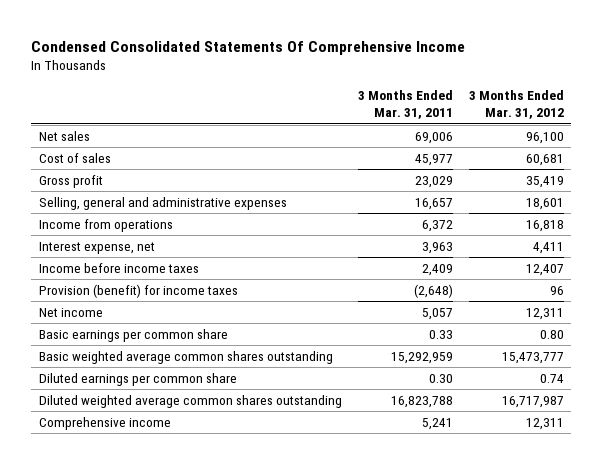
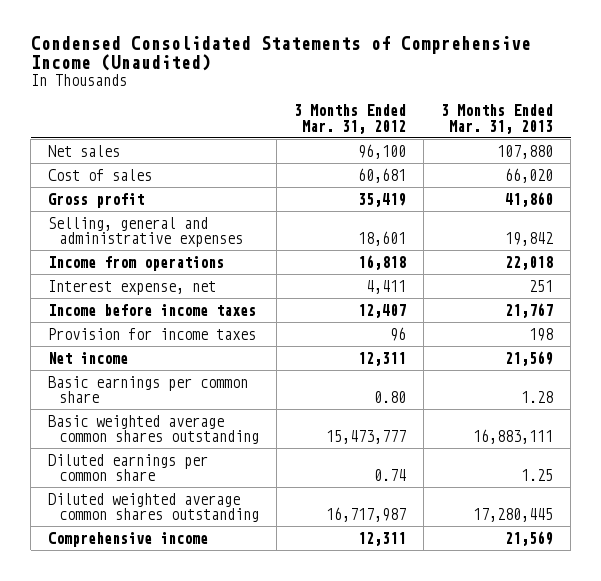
- Condensed Consolidated Statements Of Comprehensive Income
+ Condensed Consolidated Statements of Comprehensive Income (Unaudited)
- | 3 Months Ended Mar. 31, 2011 | 3 Months Ended Mar. 31, 2012
+ | 3 Months Ended Mar. 31, 2012 | 3 Months Ended Mar. 31, 2013
- Provision (benefit) for income taxes | (2,648) | 96
+ Provision for income taxes | 96 | 198

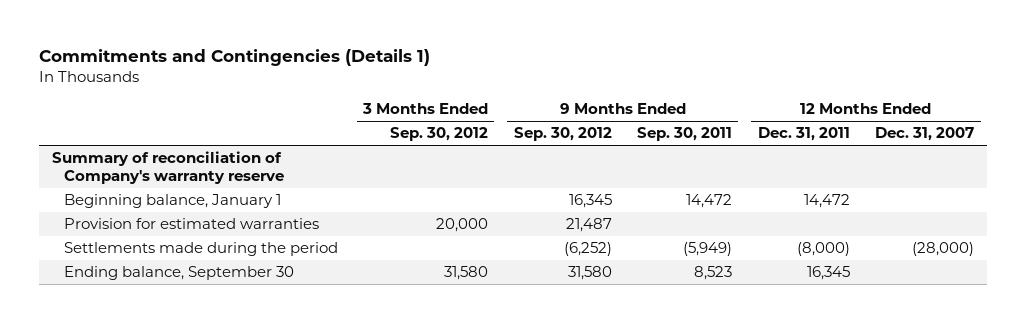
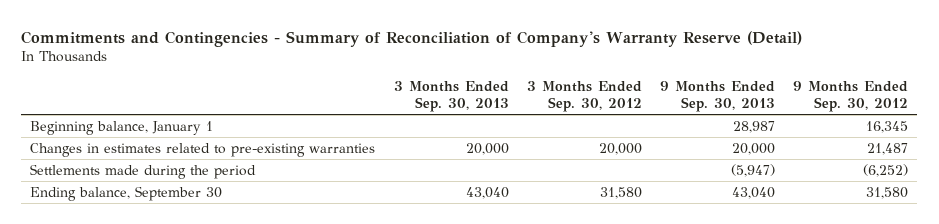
- Commitments and Contingencies (Details 1)
+ Commitments and Contingencies - Summary of Reconciliation of Company's Warranty Reserve (Detail)
- | 3 Months Ended Sep. 30, 2012 | 9 Months Ended Sep. 30, 2012 | 9 Months Ended Sep. 30, 2011 | 12 Months Ended Dec. 31, 2011 | 12 Months Ended Dec. 31, 2007
+ | 3 Months Ended Sep. 30, 2013 | 3 Months Ended Sep. 30, 2012 | 9 Months Ended Sep. 30, 2013 | 9 Months Ended Sep. 30, 2012
- Summary of reconciliation of Company's warranty reserve
- Provision for estimated warranties | 20,000 | 21,487 | | |
+ Changes in estimates related to pre-existing warranties | 20,000 | 20,000 | 20,000 | 21,487

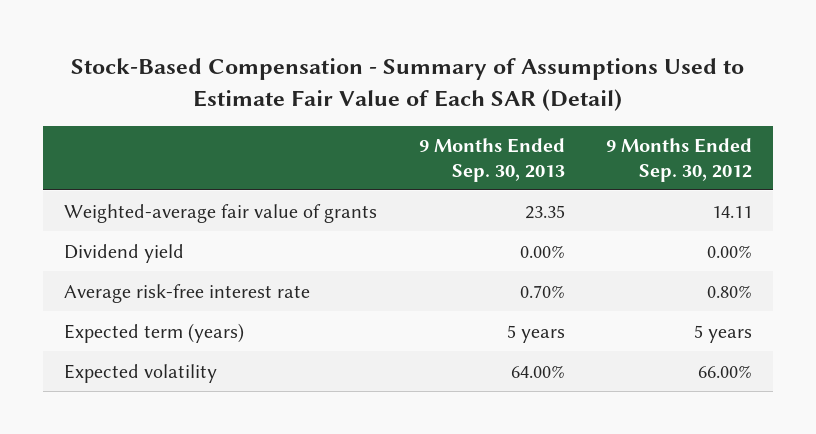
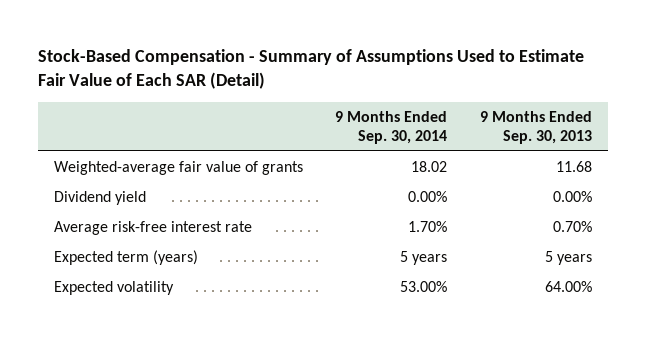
- | 9 Months Ended Sep. 30, 2013 | 9 Months Ended Sep. 30, 2012
+ | 9 Months Ended Sep. 30, 2014 | 9 Months Ended Sep. 30, 2013
- Weighted-average fair value of grants | 23.35 | 14.11
+ Weighted-average fair value of grants | 18.02 | 11.68

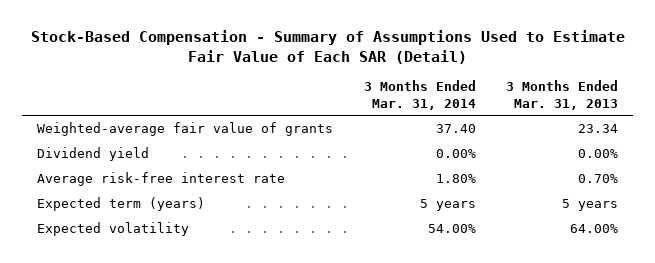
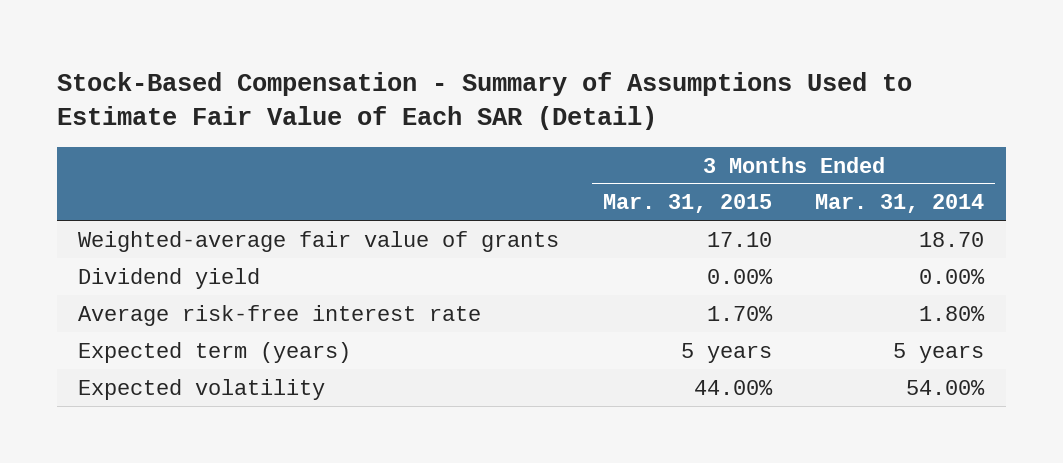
- | 3 Months Ended Mar. 31, 2014 | 3 Months Ended Mar. 31, 2013
+ | 3 Months Ended Mar. 31, 2015 | 3 Months Ended Mar. 31, 2014
- Weighted-average fair value of grants | 37.40 | 23.34
+ Weighted-average fair value of grants | 17.10 | 18.70

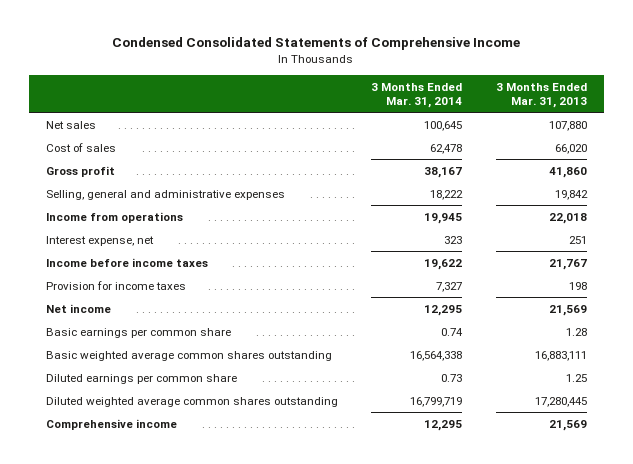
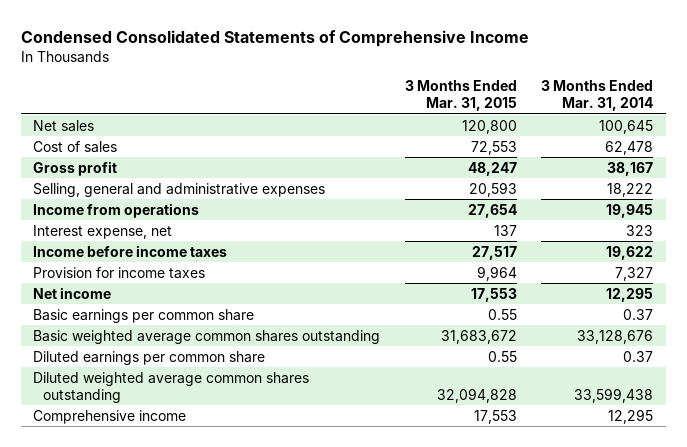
- | 3 Months Ended Mar. 31, 2014 | 3 Months Ended Mar. 31, 2013
+ | 3 Months Ended Mar. 31, 2015 | 3 Months Ended Mar. 31, 2014
- Basic earnings per common share | 0.74 | 1.28
- Basic weighted average common shares outstanding | 16,564,338 | 16,883,111
- Diluted earnings per common share | 0.73 | 1.25
- Diluted weighted average common shares outstanding | 16,799,719 | 17,280,445
+ Basic earnings per common share | 0.55 | 0.37
+ Basic weighted average common shares outstanding | 31,683,672 | 33,128,676
+ Diluted earnings per common share | 0.55 | 0.37
+ Diluted weighted average common shares outstanding | 32,094,828 | 33,599,438

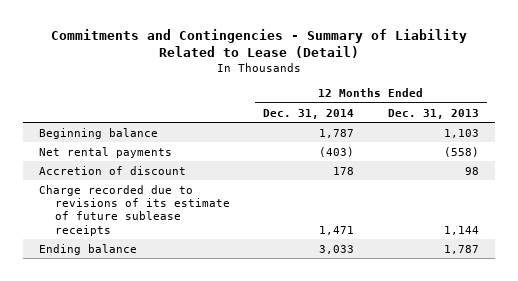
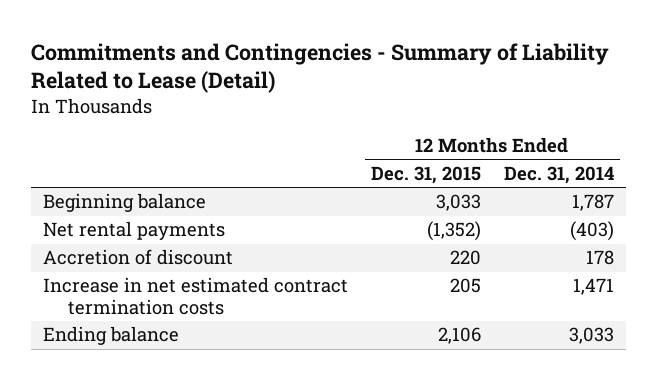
- | 12 Months Ended Dec. 31, 2014 | 12 Months Ended Dec. 31, 2013
+ | 12 Months Ended Dec. 31, 2015 | 12 Months Ended Dec. 31, 2014
- Charge recorded due to revisions of its estimate of future sublease receipts | 1,471 | 1,144
+ Increase in net estimated contract termination costs | 205 | 1,471

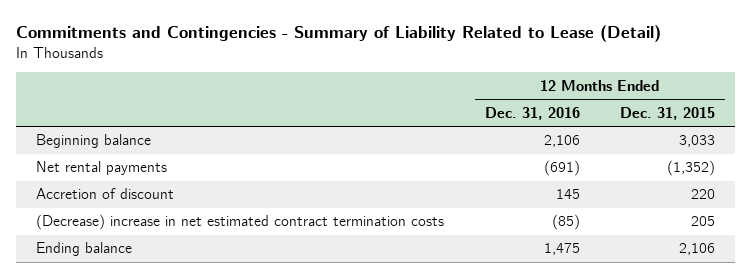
- | 12 Months Ended Dec. 31, 2015 | 12 Months Ended Dec. 31, 2014
+ | 12 Months Ended Dec. 31, 2016 | 12 Months Ended Dec. 31, 2015
- Increase in net estimated contract termination costs | 205 | 1,471
+ (Decrease) increase in net estimated contract termination costs | (85) | 205

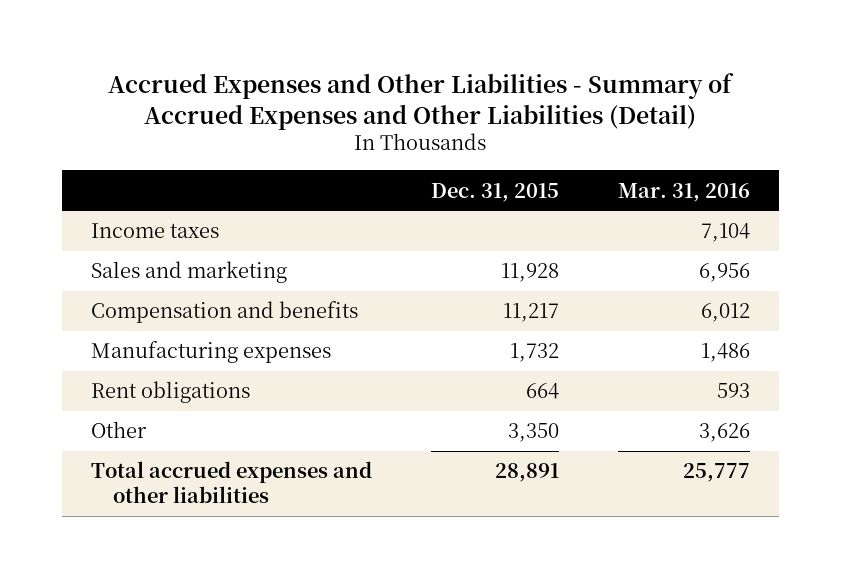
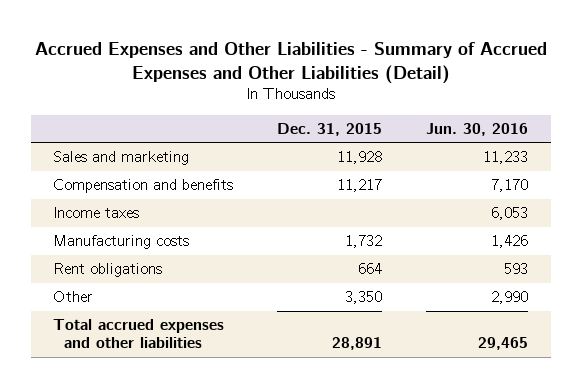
- | Dec. 31, 2015 | Mar. 31, 2016
+ | Dec. 31, 2015 | Jun. 30, 2016
- Manufacturing expenses | 1,732 | 1,486
moved down: Income taxes | | 6,053
+ Manufacturing costs | 1,732 | 1,426

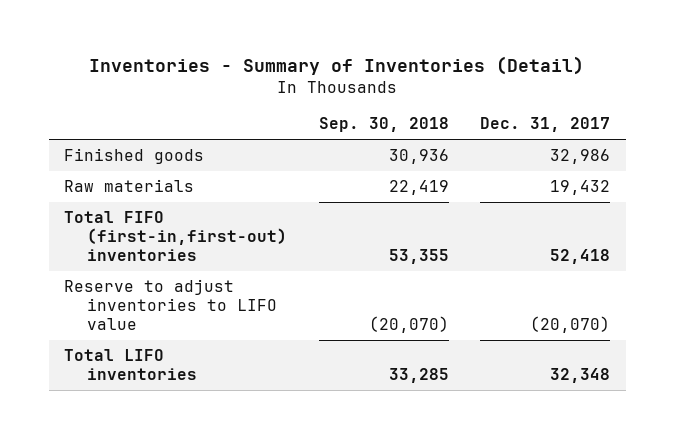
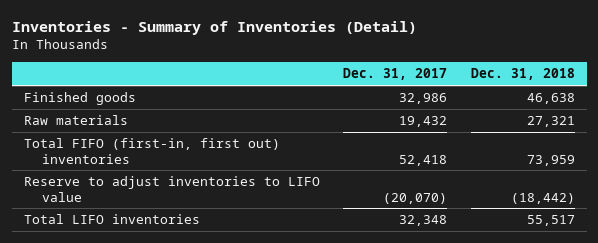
- | Sep. 30, 2018 | Dec. 31, 2017
+ | Dec. 31, 2017 | Dec. 31, 2018
- Total FIFO (first-in,first-out) inventories | 53,355 | 52,418
+ Total FIFO (first-in, first out) inventories | 52,418 | 73,959

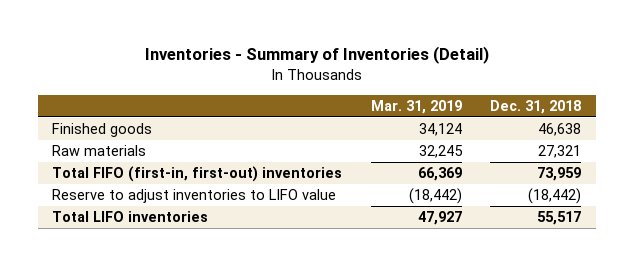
- | Dec. 31, 2017 | Dec. 31, 2018
+ | Mar. 31, 2019 | Dec. 31, 2018
- Total FIFO (first-in, first out) inventories | 52,418 | 73,959
+ Total FIFO (first-in, first-out) inventories | 66,369 | 73,959

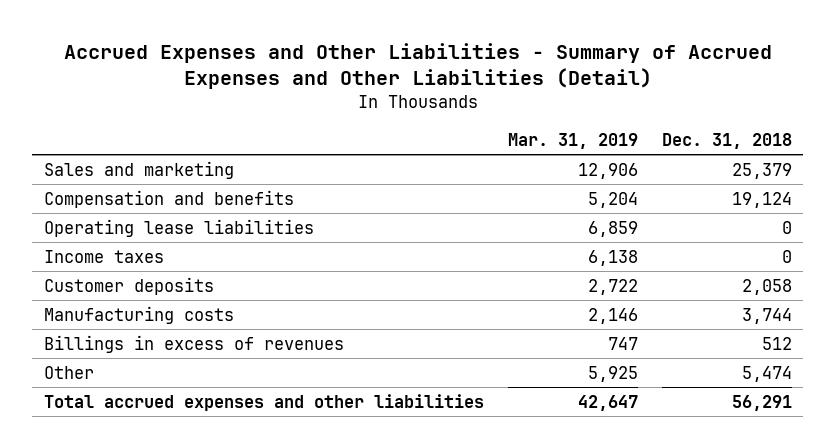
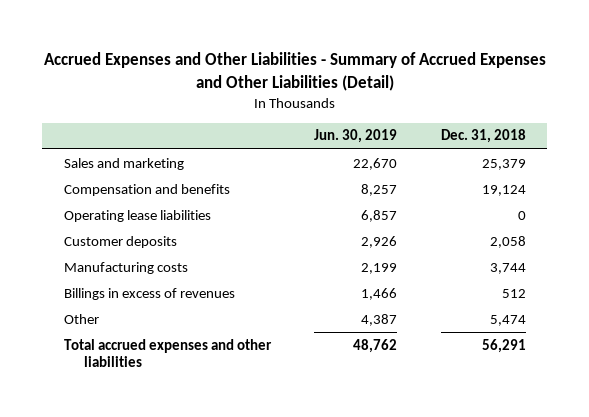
- | Mar. 31, 2019 | Dec. 31, 2018
+ | Jun. 30, 2019 | Dec. 31, 2018
- Income taxes | 6,138 | 0

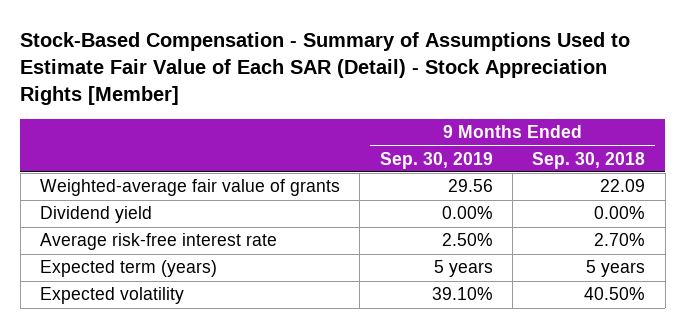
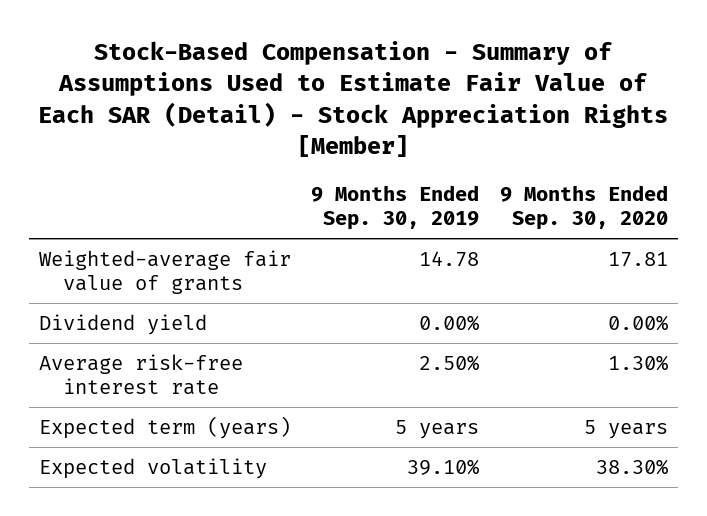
- | 9 Months Ended Sep. 30, 2019 | 9 Months Ended Sep. 30, 2018
+ | 9 Months Ended Sep. 30, 2019 | 9 Months Ended Sep. 30, 2020
- Weighted-average fair value of grants | 29.56 | 22.09
+ Weighted-average fair value of grants | 14.78 | 17.81

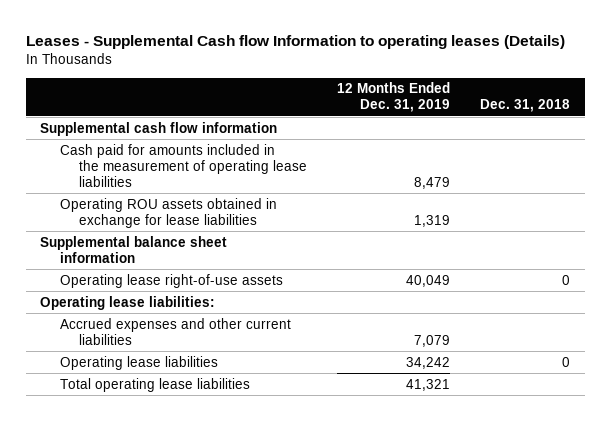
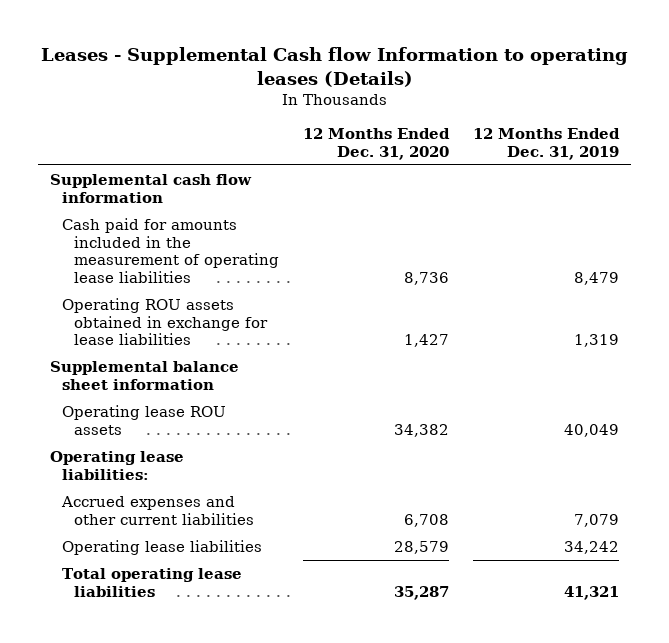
- | 12 Months Ended Dec. 31, 2019 | Dec. 31, 2018
+ | 12 Months Ended Dec. 31, 2020 | 12 Months Ended Dec. 31, 2019
- Operating lease right-of-use assets | 40,049 | 0
+ Operating lease ROU assets | 34,382 | 40,049

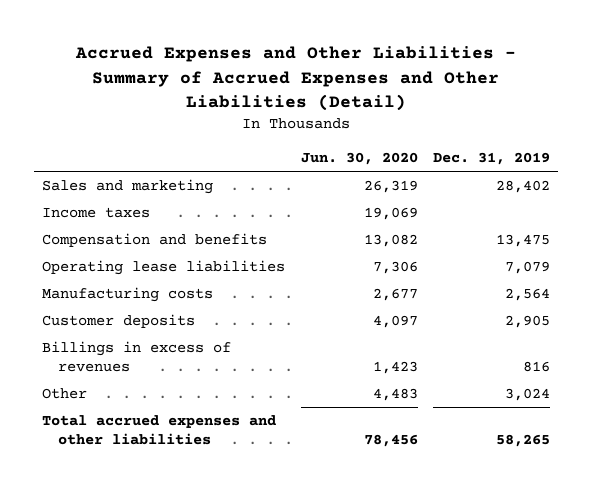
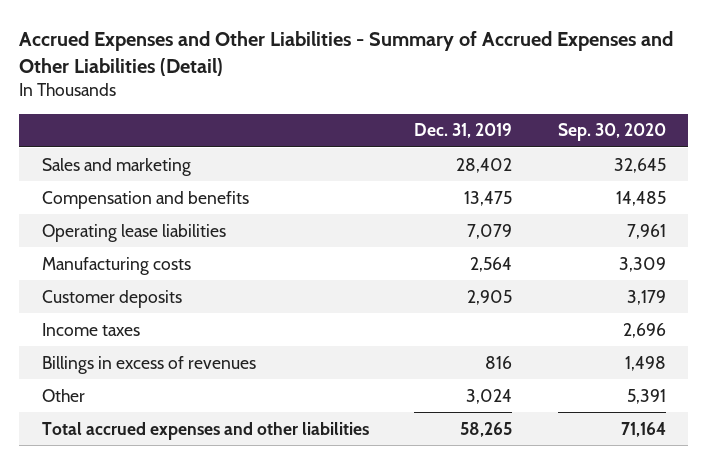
- | Jun. 30, 2020 | Dec. 31, 2019
+ | Dec. 31, 2019 | Sep. 30, 2020
moved down: Income taxes | | 2,696

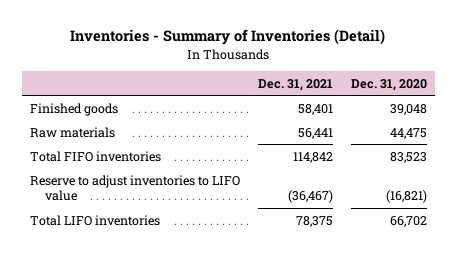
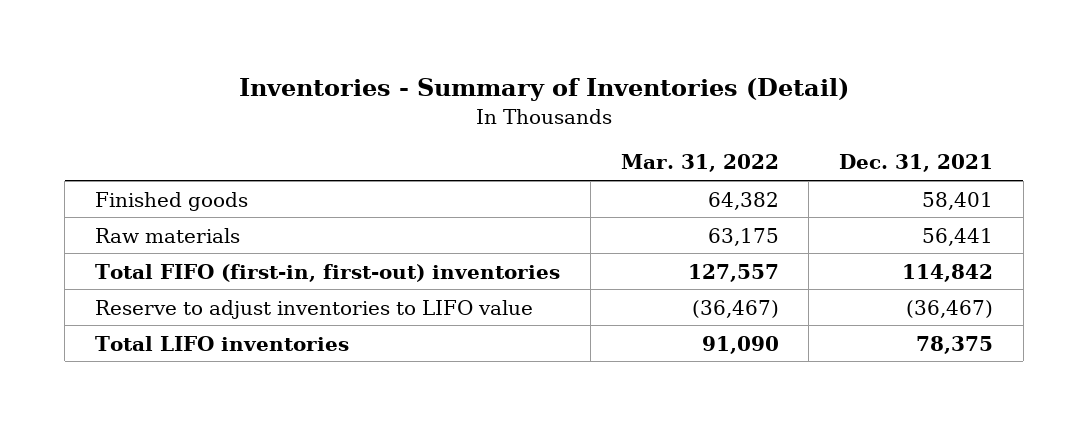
- | Dec. 31, 2021 | Dec. 31, 2020
+ | Mar. 31, 2022 | Dec. 31, 2021
- Total FIFO inventories | 114,842 | 83,523
+ Total FIFO (first-in, first-out) inventories | 127,557 | 114,842

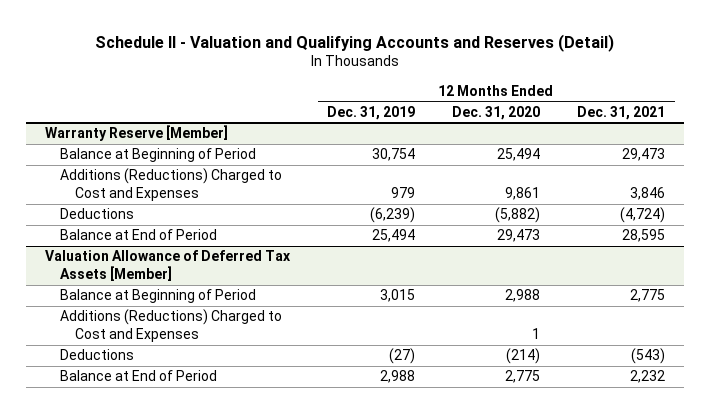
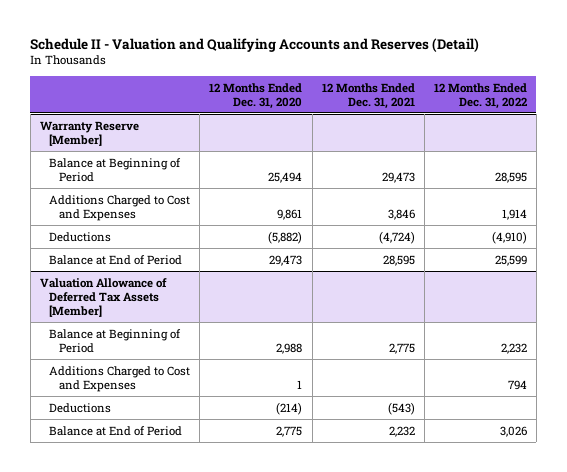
- | 12 Months Ended Dec. 31, 2019 | 12 Months Ended Dec. 31, 2020 | 12 Months Ended Dec. 31, 2021
+ | 12 Months Ended Dec. 31, 2020 | 12 Months Ended Dec. 31, 2021 | 12 Months Ended Dec. 31, 2022
@ Warranty Reserve [Member]
- Additions (Reductions) Charged to Cost and Expenses | 979 | 9,861 | 3,846
+ Additions Charged to Cost and Expenses | 9,861 | 3,846 | 1,914
@ Valuation Allowance of Deferred Tax Assets [Member]
- Additions (Reductions) Charged to Cost and Expenses | | 1 |
+ Additions Charged to Cost and Expenses | 1 | | 794

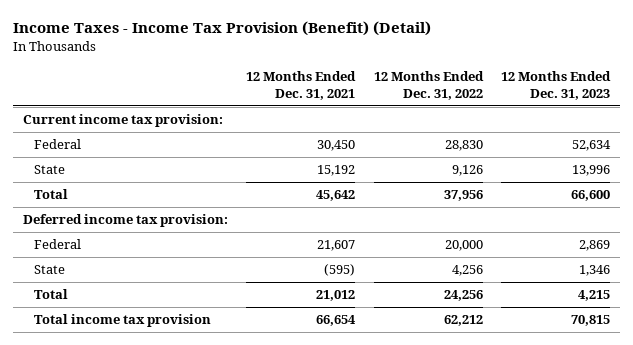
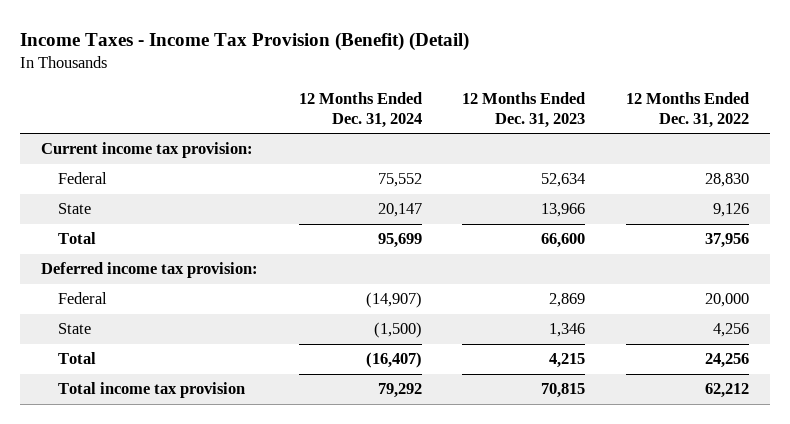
- | 12 Months Ended Dec. 31, 2021 | 12 Months Ended Dec. 31, 2022 | 12 Months Ended Dec. 31, 2023
+ | 12 Months Ended Dec. 31, 2024 | 12 Months Ended Dec. 31, 2023 | 12 Months Ended Dec. 31, 2022
- State | 15,192 | 9,126 | 13,996
+ State | 20,147 | 13,966 | 9,126

